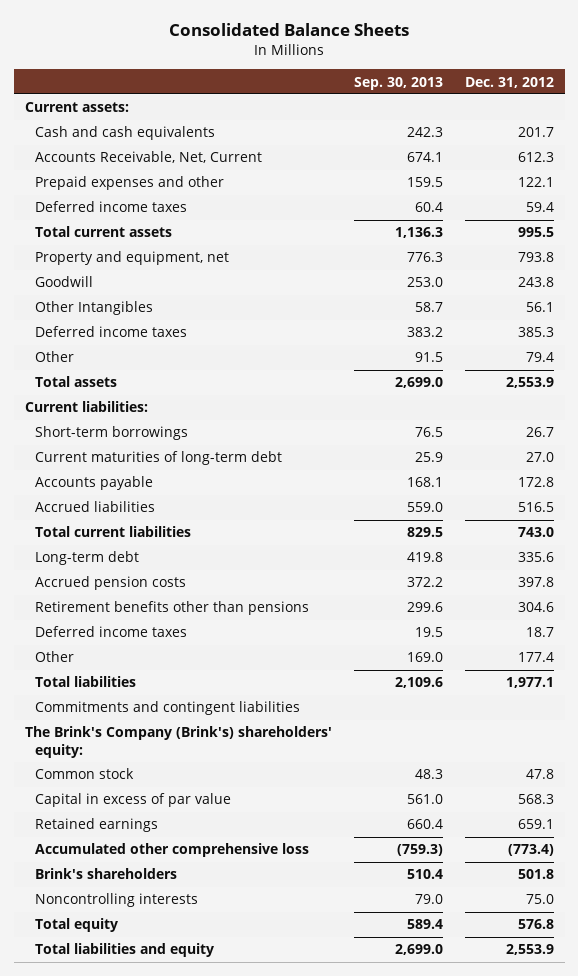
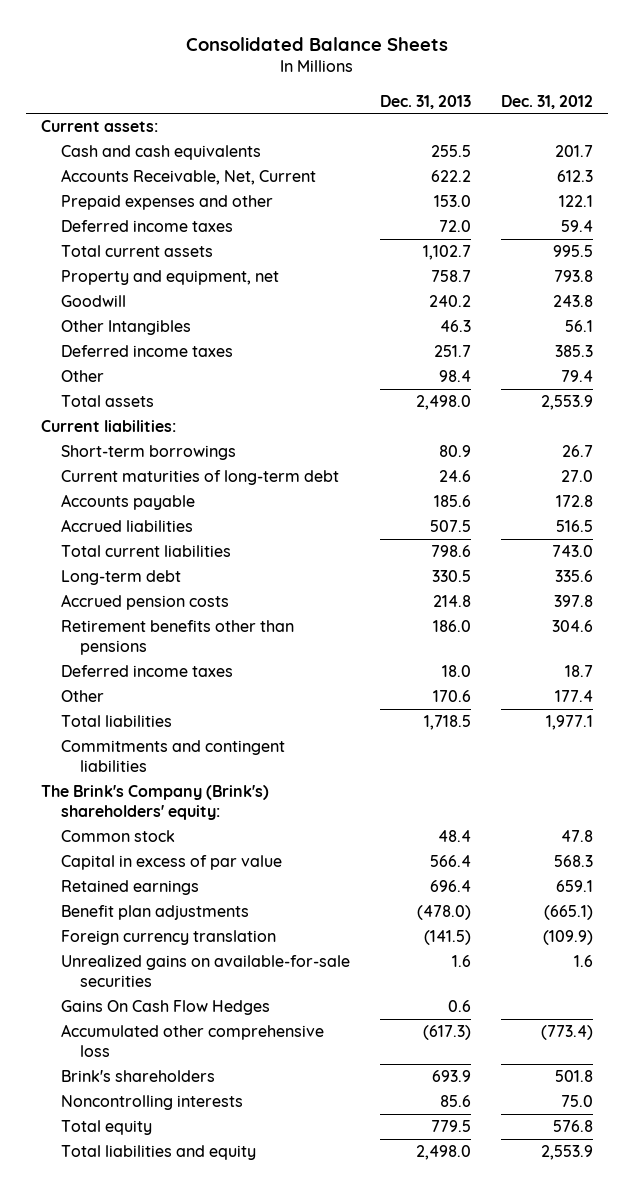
- | Sep. 30, 2013 | Dec. 31, 2012
+ | Dec. 31, 2013 | Dec. 31, 2012
+ Benefit plan adjustments | (478.0) | (665.1)
+ Foreign currency translation | (141.5) | (109.9)
+ Unrealized gains on available-for-sale securities | 1.6 | 1.6
+ Gains On Cash Flow Hedges | 0.6 |

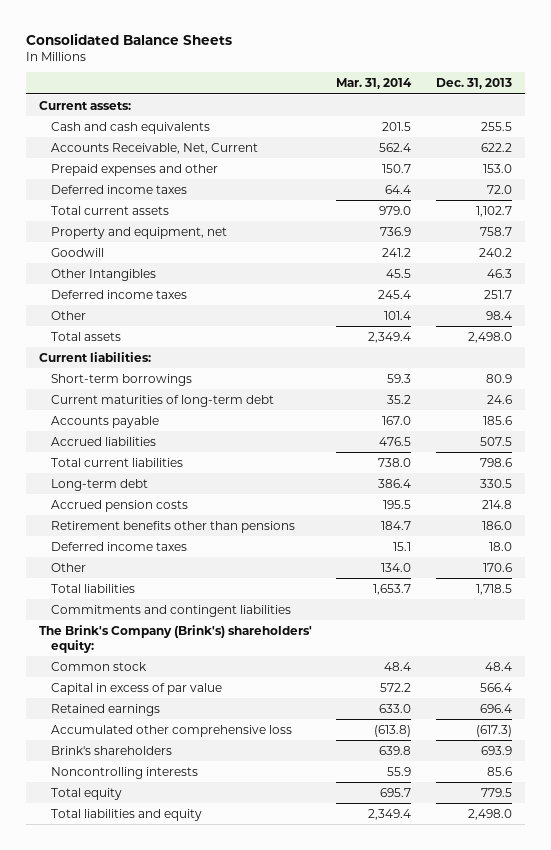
- | Dec. 31, 2013 | Dec. 31, 2012
+ | Mar. 31, 2014 | Dec. 31, 2013
- Benefit plan adjustments | (478.0) | (665.1)
- Foreign currency translation | (141.5) | (109.9)
- Unrealized gains on available-for-sale securities | 1.6 | 1.6
- Gains On Cash Flow Hedges | 0.6 |

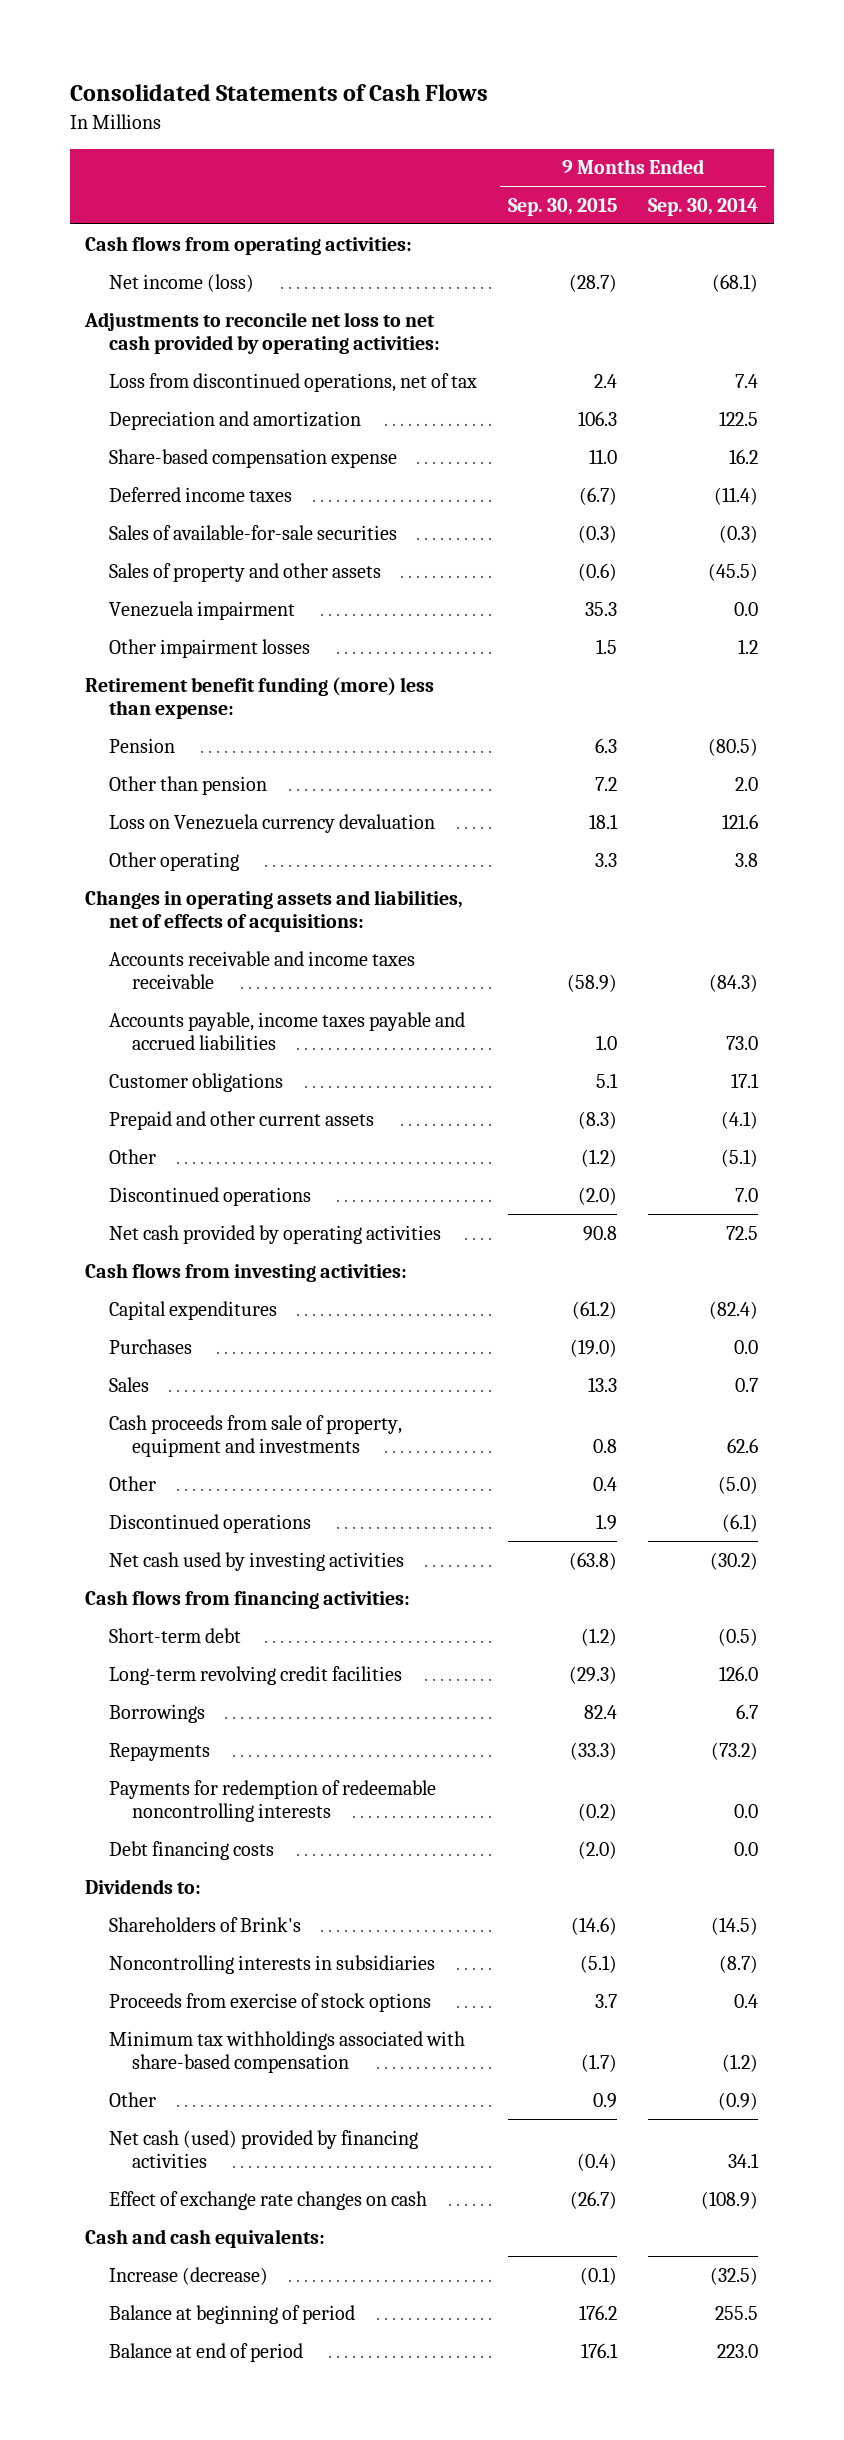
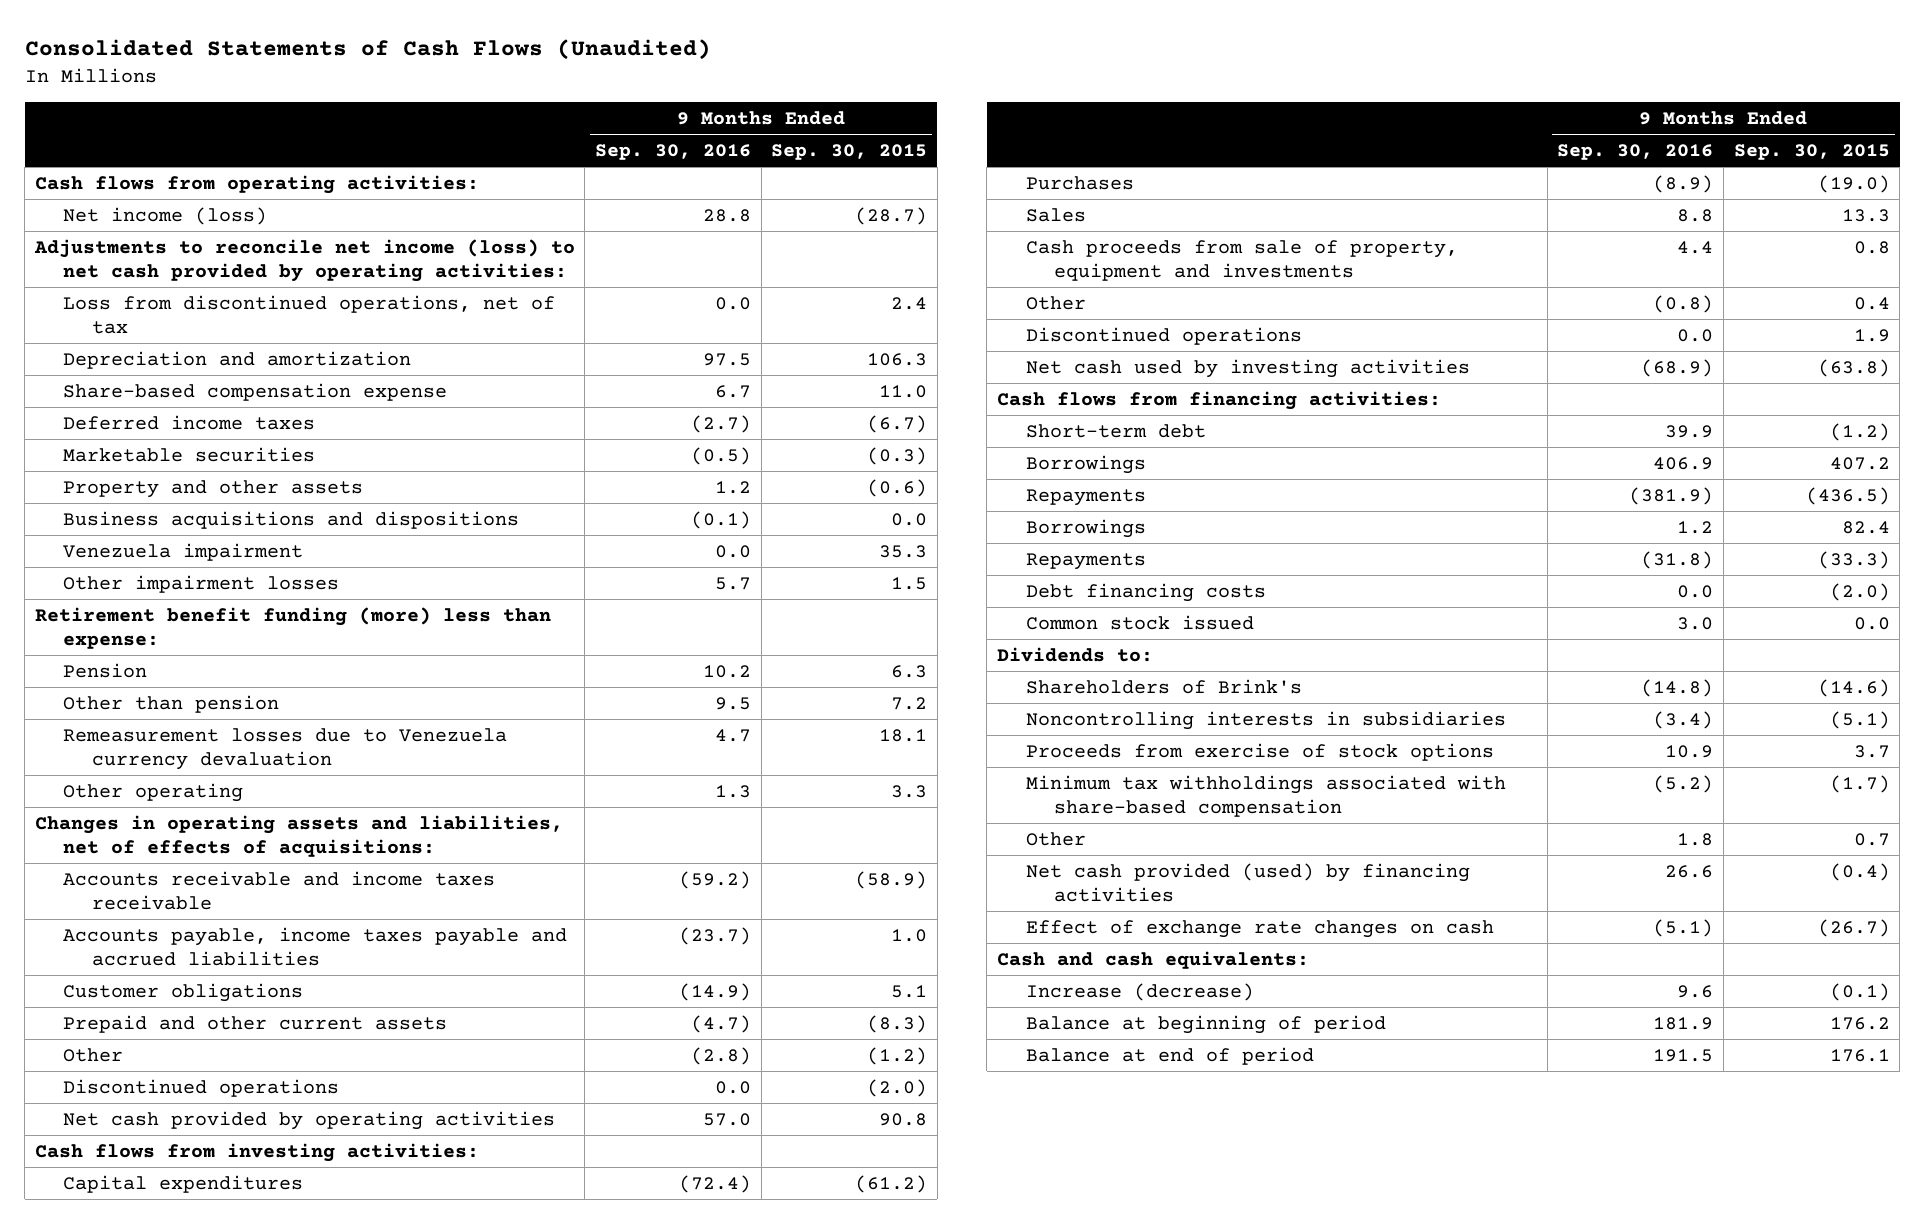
- Consolidated Statements of Cash Flows
+ Consolidated Statements of Cash Flows (Unaudited)
- | 9 Months Ended Sep. 30, 2015 | 9 Months Ended Sep. 30, 2014
+ | 9 Months Ended Sep. 30, 2016 | 9 Months Ended Sep. 30, 2015
- Adjustments to reconcile net loss to net cash provided by operating activities:
+ Adjustments to reconcile net income (loss) to net cash provided by operating activities:
- Sales of available-for-sale securities | (0.3) | (0.3)
- Sales of property and other assets | (0.6) | (45.5)
+ Marketable securities | (0.5) | (0.3)
+ Property and other assets | 1.2 | (0.6)
+ Business acquisitions and dispositions | (0.1) | 0.0
- Loss on Venezuela currency devaluation | 18.1 | 121.6
+ Remeasurement losses due to Venezuela currency devaluation | 4.7 | 18.1
- Long-term revolving credit facilities | (29.3) | 126.0
+ Borrowings | 406.9 | 407.2
+ Repayments | (381.9) | (436.5)
- Payments for redemption of redeemable noncontrolling interests | (0.2) | 0.0
+ Common stock issued | 3.0 | 0.0
- Other | 0.9 | (0.9)
- Net cash (used) provided by financing activities | (0.4) | 34.1
+ Other | 1.8 | 0.7
+ Net cash provided (used) by financing activities | 26.6 | (0.4)

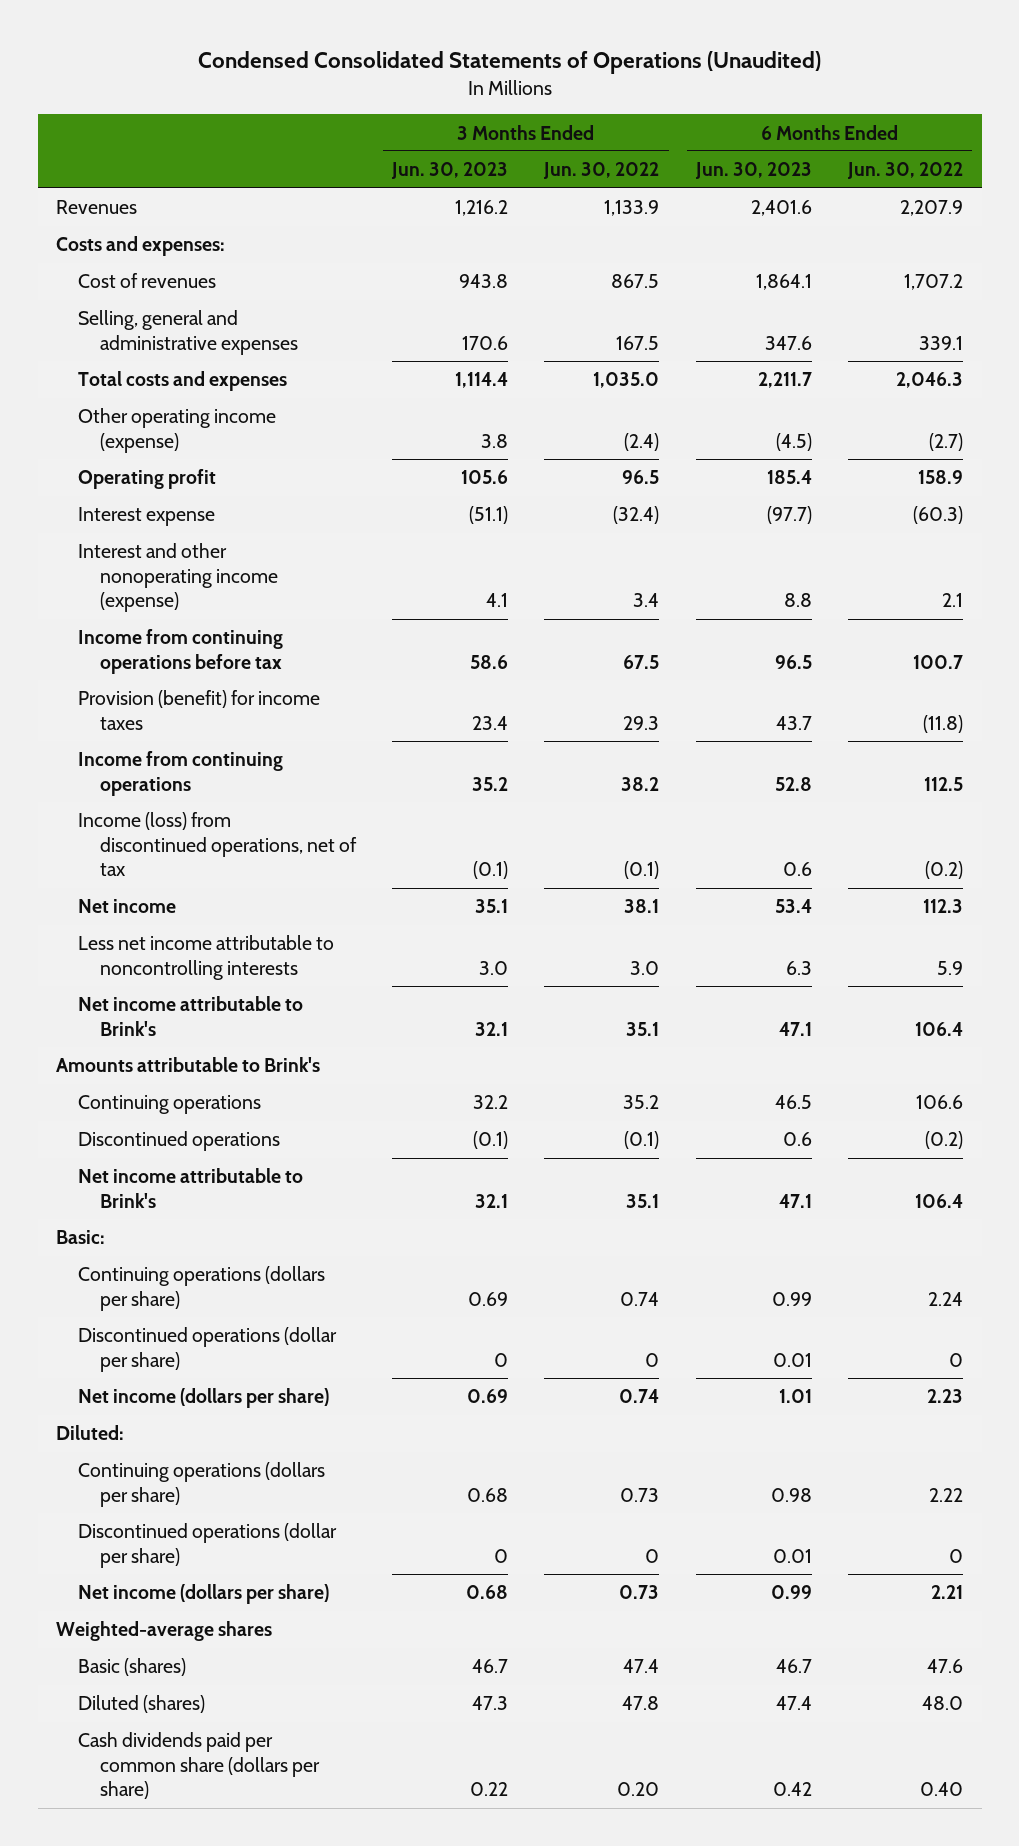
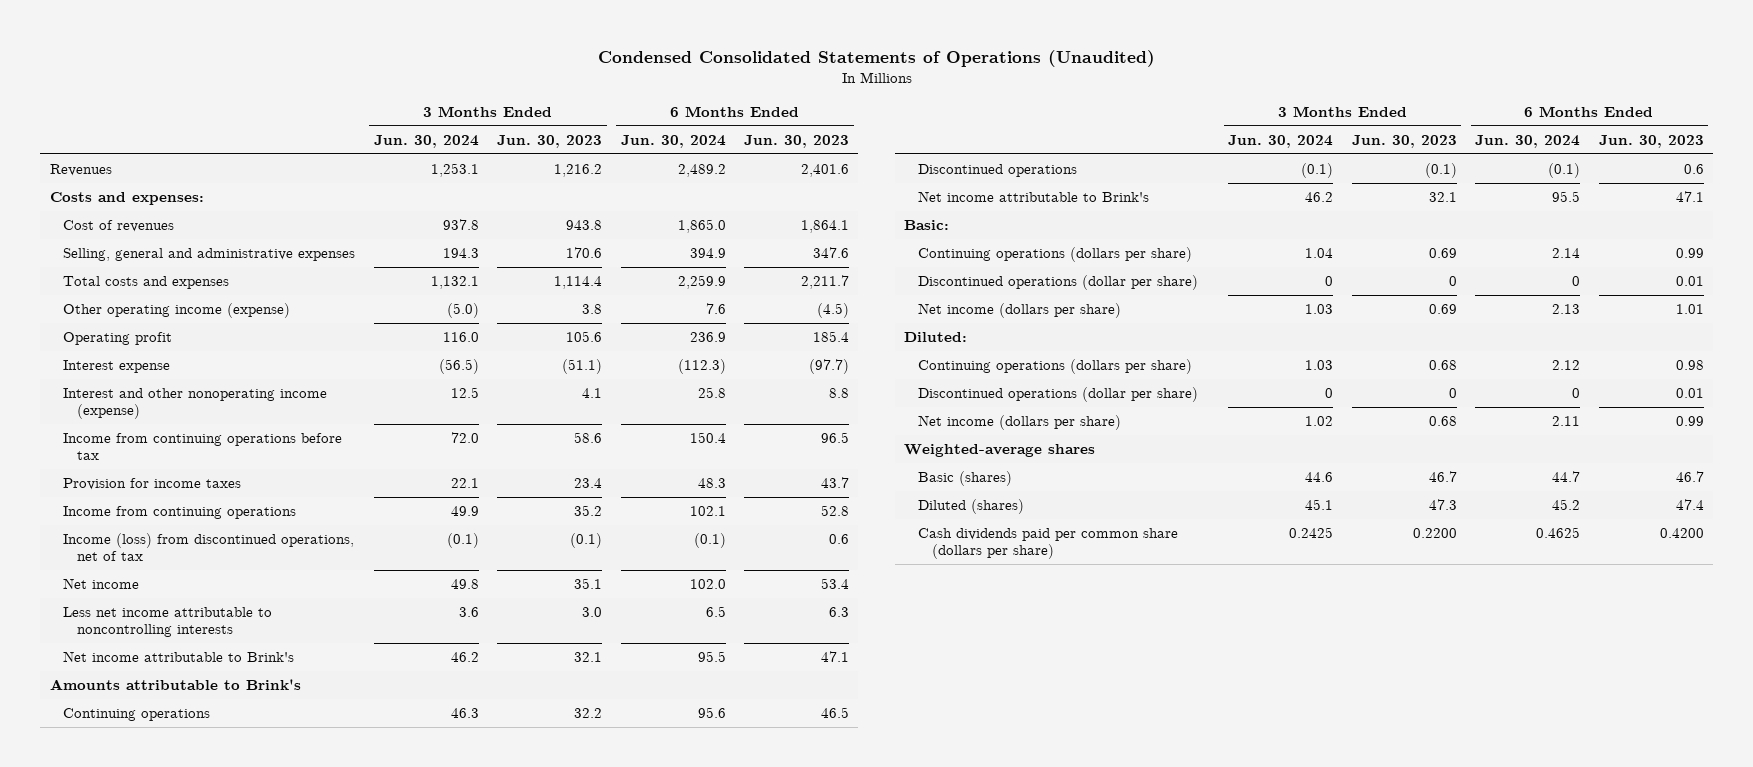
- | 3 Months Ended Jun. 30, 2023 | 3 Months Ended Jun. 30, 2022 | 6 Months Ended Jun. 30, 2023 | 6 Months Ended Jun. 30, 2022
+ | 3 Months Ended Jun. 30, 2024 | 3 Months Ended Jun. 30, 2023 | 6 Months Ended Jun. 30, 2024 | 6 Months Ended Jun. 30, 2023
- Provision (benefit) for income taxes | 23.4 | 29.3 | 43.7 | (11.8)
+ Provision for income taxes | 22.1 | 23.4 | 48.3 | 43.7
- Cash dividends paid per common share (dollars per share) | 0.22 | 0.20 | 0.42 | 0.40
+ Cash dividends paid per common share (dollars per share) | 0.2425 | 0.2200 | 0.4625 | 0.4200

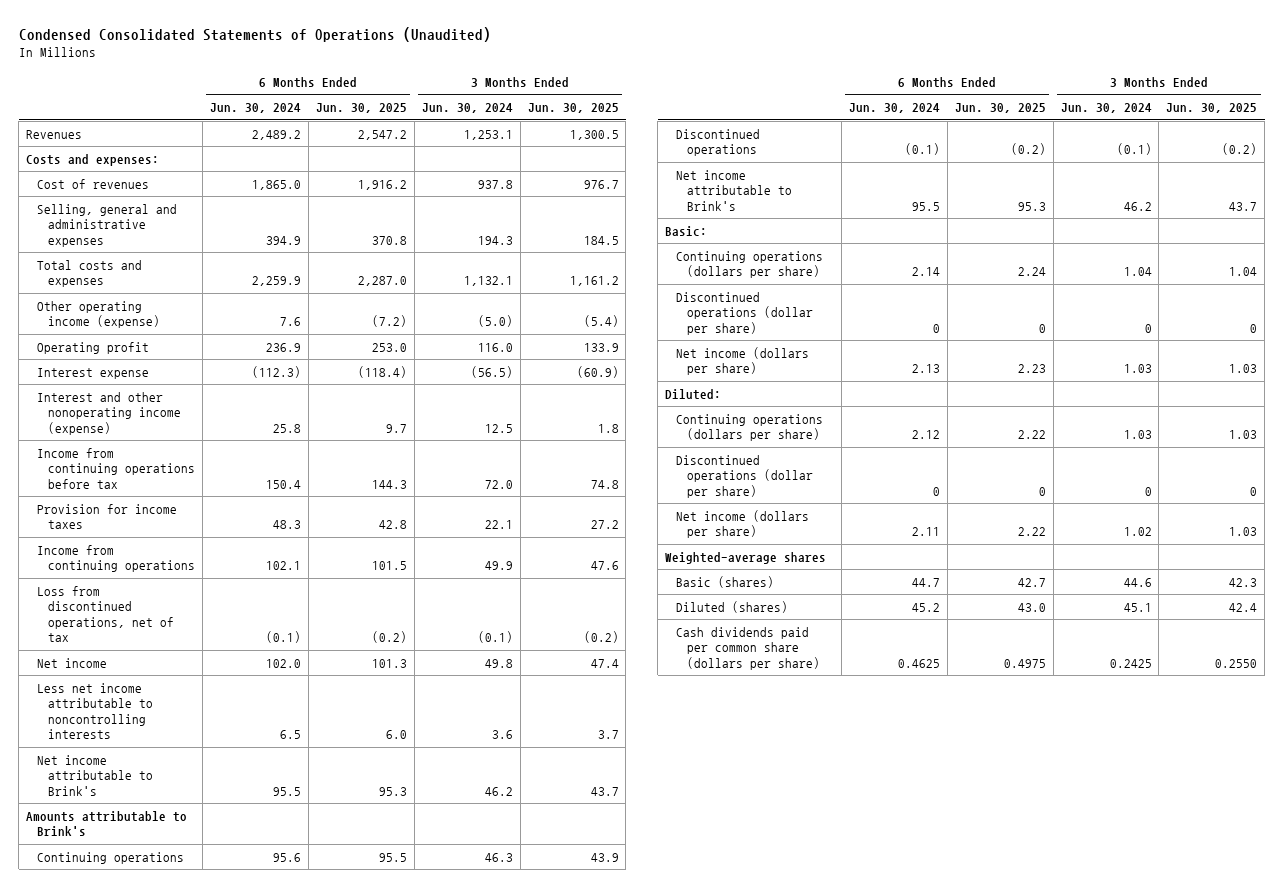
- | 3 Months Ended Jun. 30, 2024 | 3 Months Ended Jun. 30, 2023 | 6 Months Ended Jun. 30, 2024 | 6 Months Ended Jun. 30, 2023
+ | 6 Months Ended Jun. 30, 2024 | 6 Months Ended Jun. 30, 2025 | 3 Months Ended Jun. 30, 2024 | 3 Months Ended Jun. 30, 2025
- Income (loss) from discontinued operations, net of tax | (0.1) | (0.1) | (0.1) | 0.6
+ Loss from discontinued operations, net of tax | (0.1) | (0.2) | (0.1) | (0.2)

